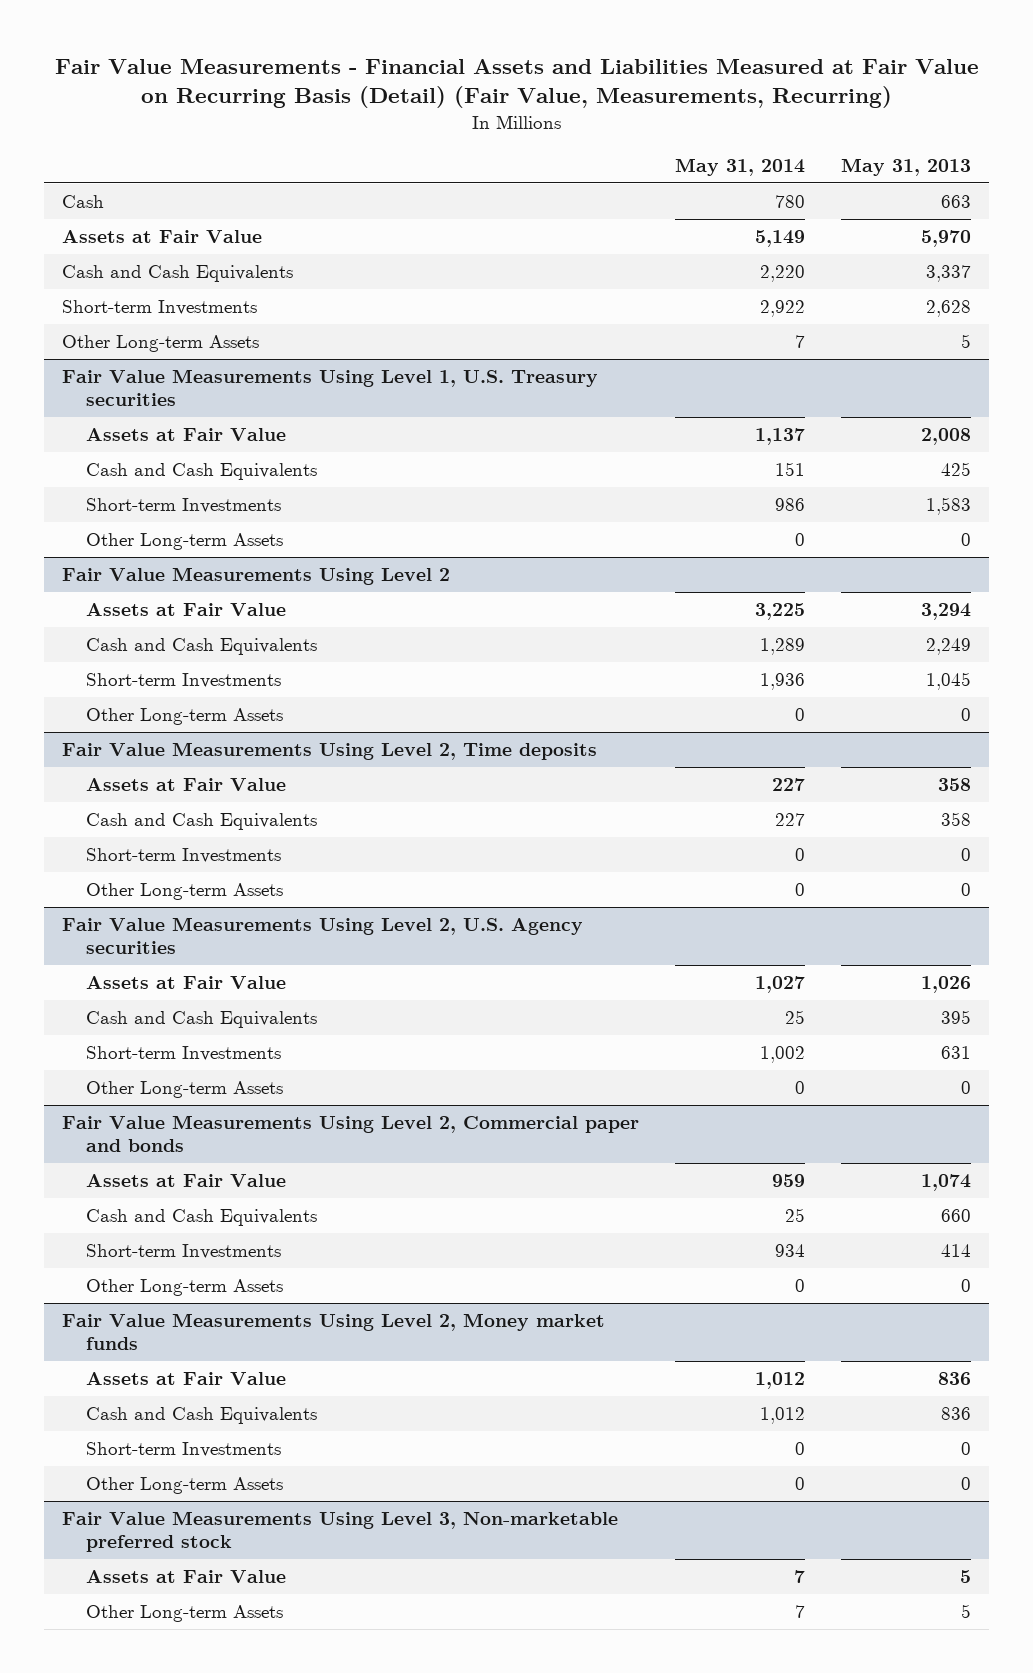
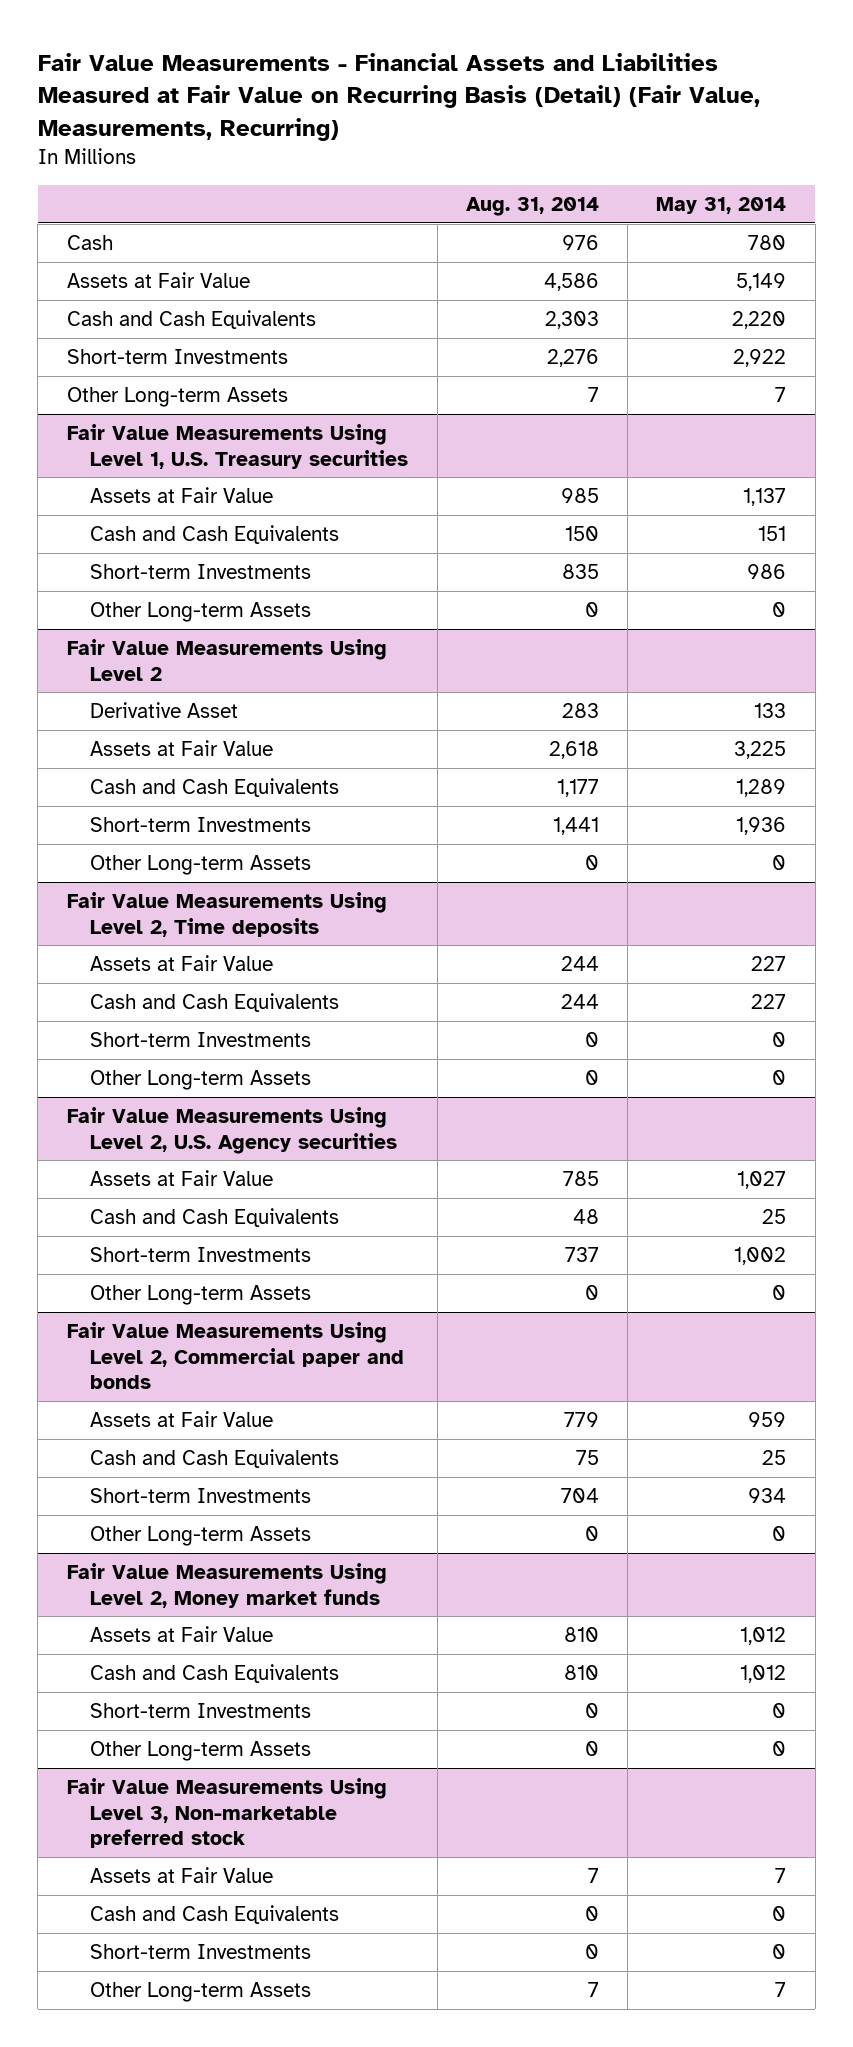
- | May 31, 2014 | May 31, 2013
+ | Aug. 31, 2014 | May 31, 2014
@ Fair Value Measurements Using Level 2
+ Derivative Asset | 283 | 133
@ Fair Value Measurements Using Level 3, Non-marketable preferred stock
+ Cash and Cash Equivalents | 0 | 0
+ Short-term Investments | 0 | 0

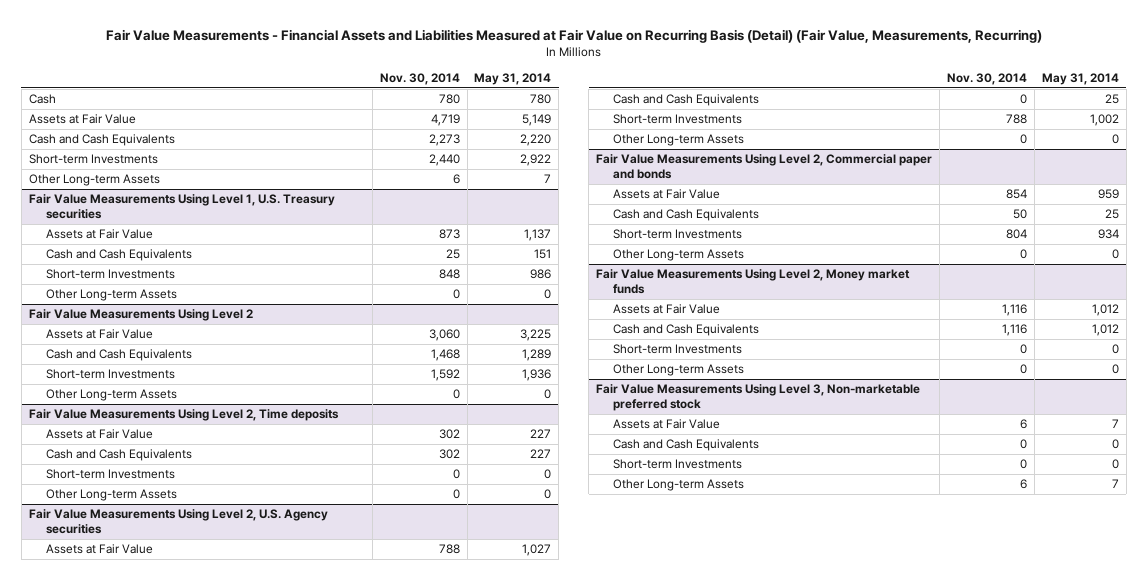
- | Aug. 31, 2014 | May 31, 2014
+ | Nov. 30, 2014 | May 31, 2014
@ Fair Value Measurements Using Level 2
- Derivative Asset | 283 | 133

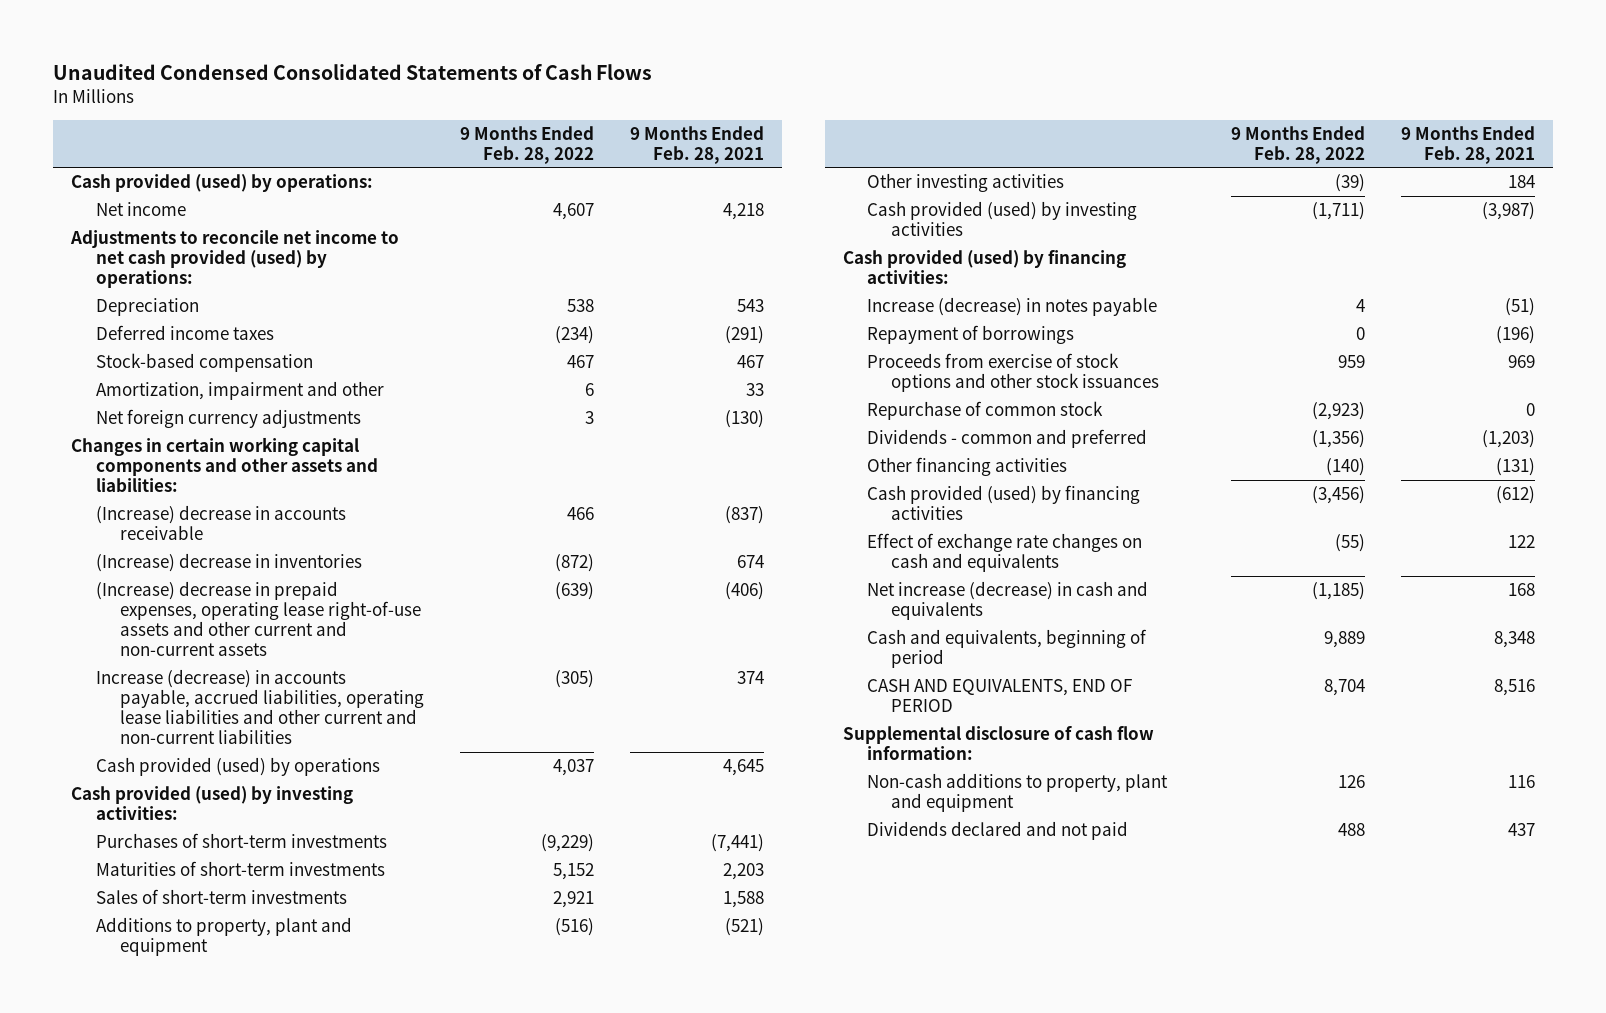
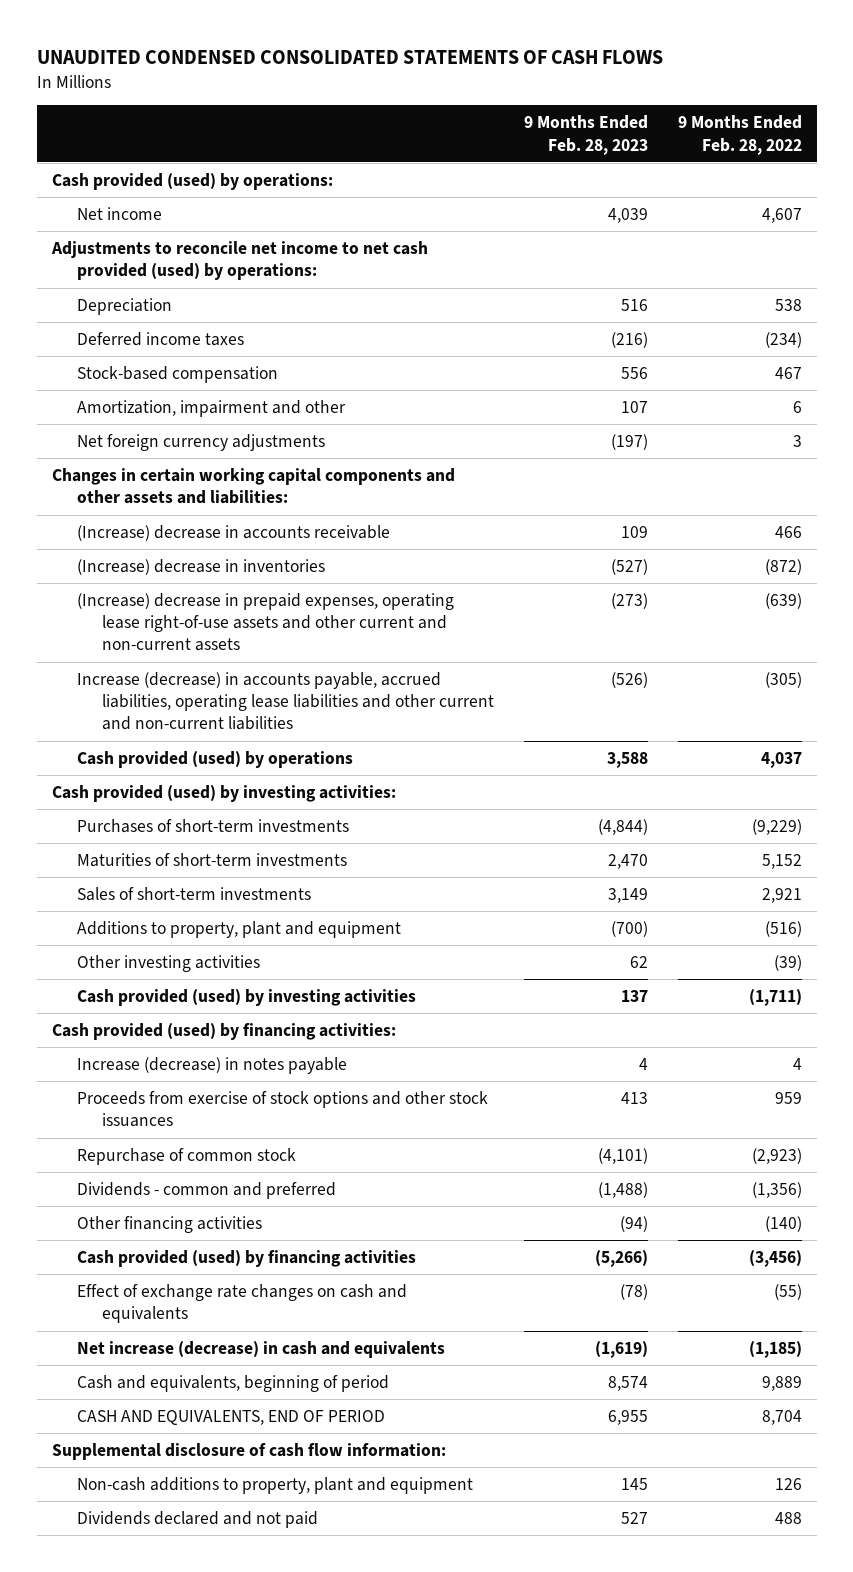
- Unaudited Condensed Consolidated Statements of Cash Flows
+ UNAUDITED CONDENSED CONSOLIDATED STATEMENTS OF CASH FLOWS
- | 9 Months Ended Feb. 28, 2022 | 9 Months Ended Feb. 28, 2021
+ | 9 Months Ended Feb. 28, 2023 | 9 Months Ended Feb. 28, 2022
- Repayment of borrowings | 0 | (196)

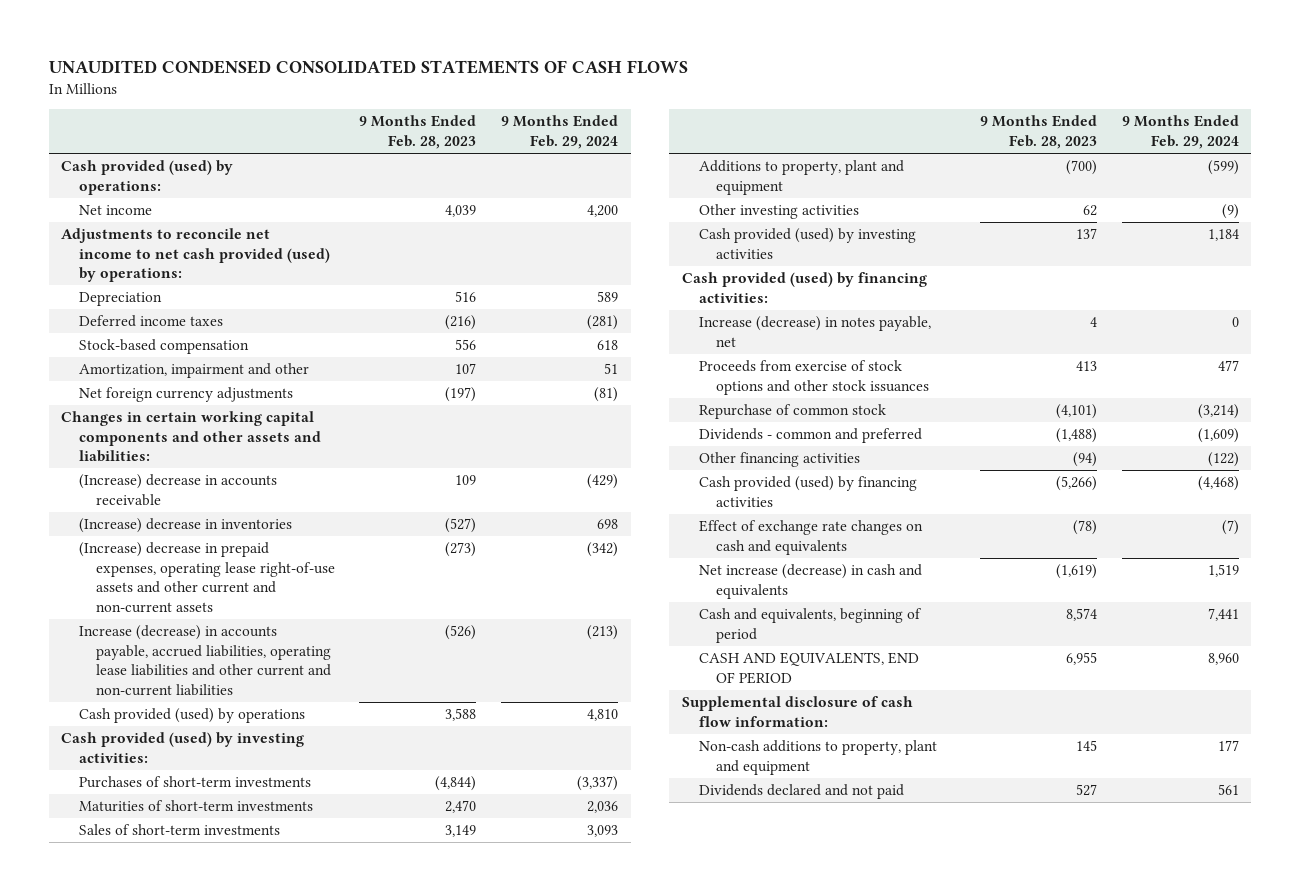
- | 9 Months Ended Feb. 28, 2023 | 9 Months Ended Feb. 28, 2022
+ | 9 Months Ended Feb. 28, 2023 | 9 Months Ended Feb. 29, 2024
- Increase (decrease) in notes payable | 4 | 4
+ Increase (decrease) in notes payable, net | 4 | 0

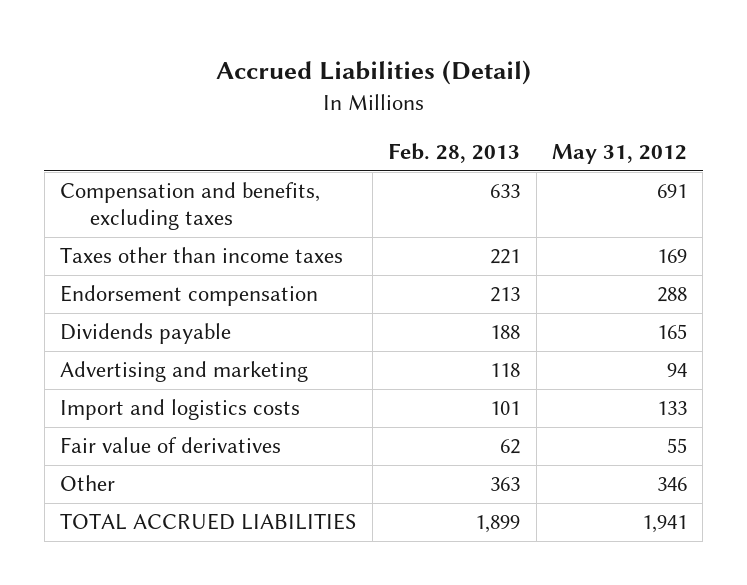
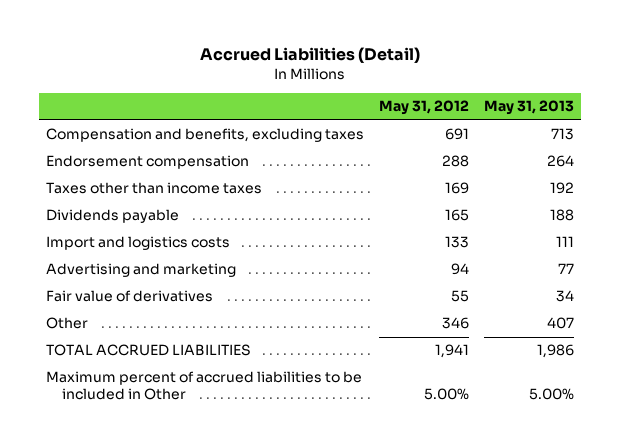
- | Feb. 28, 2013 | May 31, 2012
+ | May 31, 2012 | May 31, 2013
moved down: Taxes other than income taxes | 169 | 192
moved down: Advertising and marketing | 94 | 77
+ Maximum percent of accrued liabilities to be included in Other | 5.00% | 5.00%

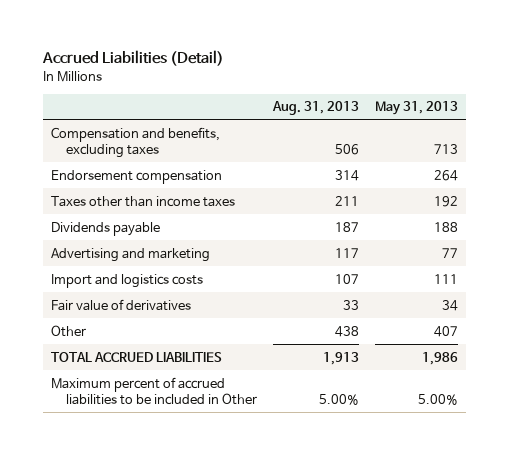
- | May 31, 2012 | May 31, 2013
+ | Aug. 31, 2013 | May 31, 2013
moved down: Import and logistics costs | 107 | 111

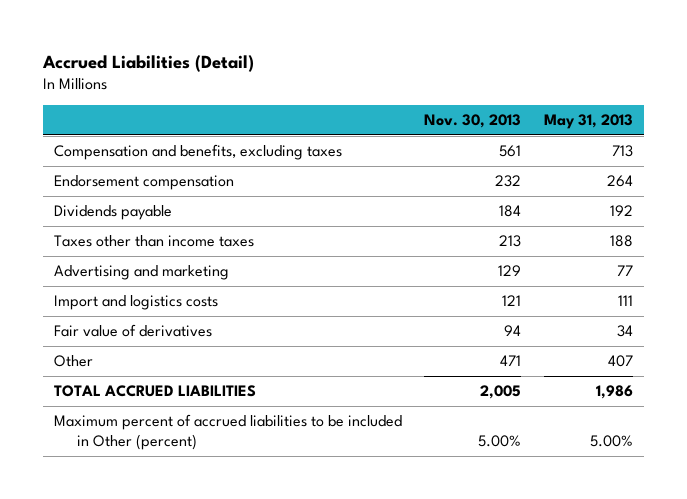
- | Aug. 31, 2013 | May 31, 2013
+ | Nov. 30, 2013 | May 31, 2013
- Taxes other than income taxes | 211 | 192
- Dividends payable | 187 | 188
+ Dividends payable | 184 | 192
+ Taxes other than income taxes | 213 | 188
- Maximum percent of accrued liabilities to be included in Other | 5.00% | 5.00%
+ Maximum percent of accrued liabilities to be included in Other (percent) | 5.00% | 5.00%

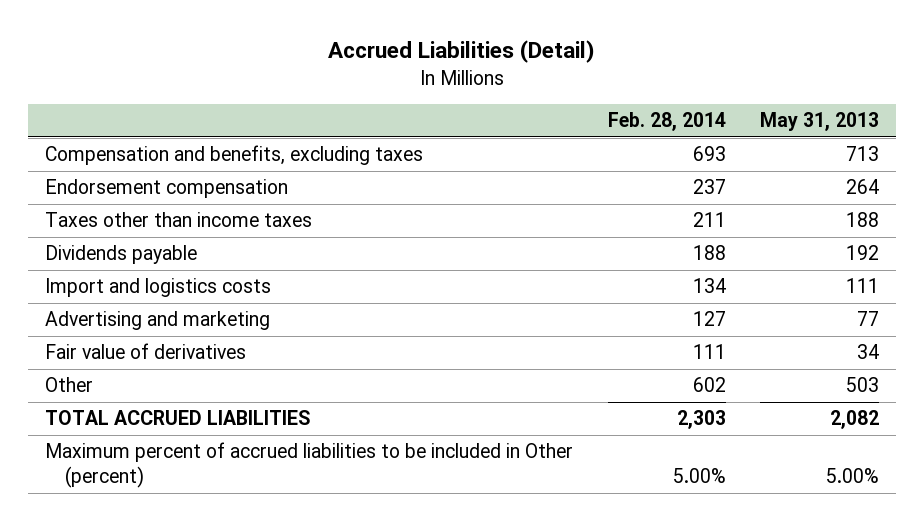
- | Nov. 30, 2013 | May 31, 2013
+ | Feb. 28, 2014 | May 31, 2013
moved down: Dividends payable | 188 | 192
moved down: Advertising and marketing | 127 | 77
- Other | 471 | 407
- TOTAL ACCRUED LIABILITIES | 2,005 | 1,986
+ Other | 602 | 503
+ TOTAL ACCRUED LIABILITIES | 2,303 | 2,082

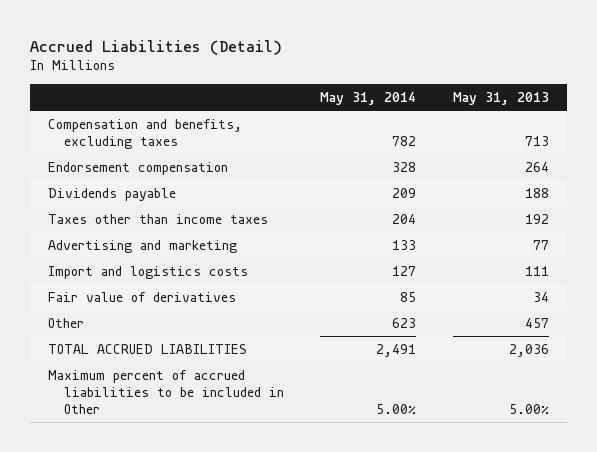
- | Feb. 28, 2014 | May 31, 2013
+ | May 31, 2014 | May 31, 2013
- Taxes other than income taxes | 211 | 188
- Dividends payable | 188 | 192
+ Dividends payable | 209 | 188
+ Taxes other than income taxes | 204 | 192
moved down: Import and logistics costs | 127 | 111
- Other | 602 | 503
- TOTAL ACCRUED LIABILITIES | 2,303 | 2,082
- Maximum percent of accrued liabilities to be included in Other (percent) | 5.00% | 5.00%
+ Other | 623 | 457
+ TOTAL ACCRUED LIABILITIES | 2,491 | 2,036
+ Maximum percent of accrued liabilities to be included in Other | 5.00% | 5.00%

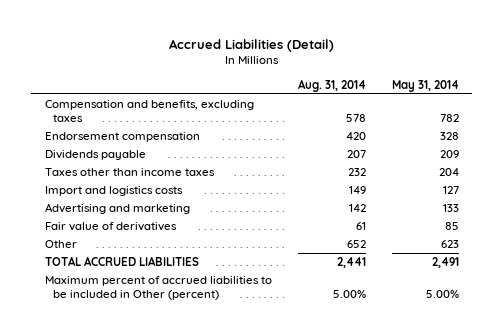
- | May 31, 2014 | May 31, 2013
+ | Aug. 31, 2014 | May 31, 2014
moved down: Advertising and marketing | 142 | 133
- Maximum percent of accrued liabilities to be included in Other | 5.00% | 5.00%
+ Maximum percent of accrued liabilities to be included in Other (percent) | 5.00% | 5.00%

